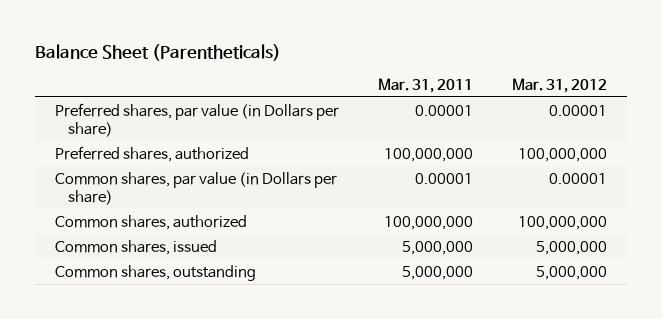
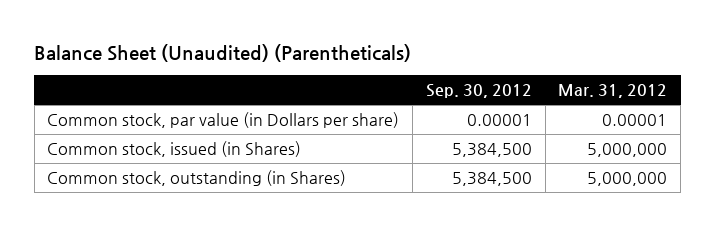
- Balance Sheet (Parentheticals)
+ Balance Sheet (Unaudited) (Parentheticals)
- | Mar. 31, 2011 | Mar. 31, 2012
+ | Sep. 30, 2012 | Mar. 31, 2012
- Preferred shares, par value (in Dollars per share) | 0.00001 | 0.00001
- Preferred shares, authorized | 100,000,000 | 100,000,000
- Common shares, par value (in Dollars per share) | 0.00001 | 0.00001
- Common shares, authorized | 100,000,000 | 100,000,000
- Common shares, issued | 5,000,000 | 5,000,000
- Common shares, outstanding | 5,000,000 | 5,000,000
+ Common stock, par value (in Dollars per share) | 0.00001 | 0.00001
+ Common stock, issued (in Shares) | 5,384,500 | 5,000,000
+ Common stock, outstanding (in Shares) | 5,384,500 | 5,000,000

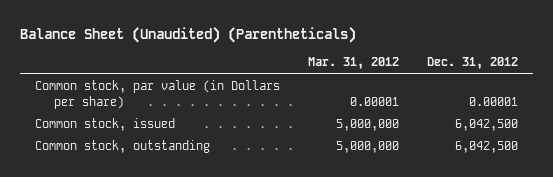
- | Sep. 30, 2012 | Mar. 31, 2012
+ | Mar. 31, 2012 | Dec. 31, 2012
- Common stock, issued (in Shares) | 5,384,500 | 5,000,000
- Common stock, outstanding (in Shares) | 5,384,500 | 5,000,000
+ Common stock, issued | 5,000,000 | 6,042,500
+ Common stock, outstanding | 5,000,000 | 6,042,500

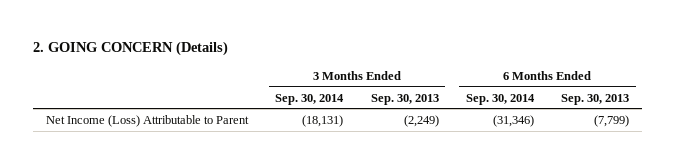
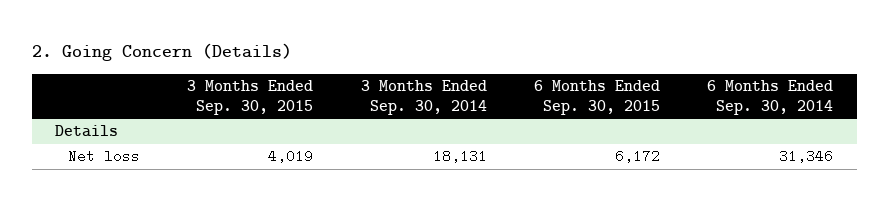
- 2. GOING CONCERN (Details)
+ 2. Going Concern (Details)
- | 3 Months Ended Sep. 30, 2014 | 3 Months Ended Sep. 30, 2013 | 6 Months Ended Sep. 30, 2014 | 6 Months Ended Sep. 30, 2013
+ | 3 Months Ended Sep. 30, 2015 | 3 Months Ended Sep. 30, 2014 | 6 Months Ended Sep. 30, 2015 | 6 Months Ended Sep. 30, 2014
- Net Income (Loss) Attributable to Parent | (18,131) | (2,249) | (31,346) | (7,799)
+ Details
+ Net loss | 4,019 | 18,131 | 6,172 | 31,346

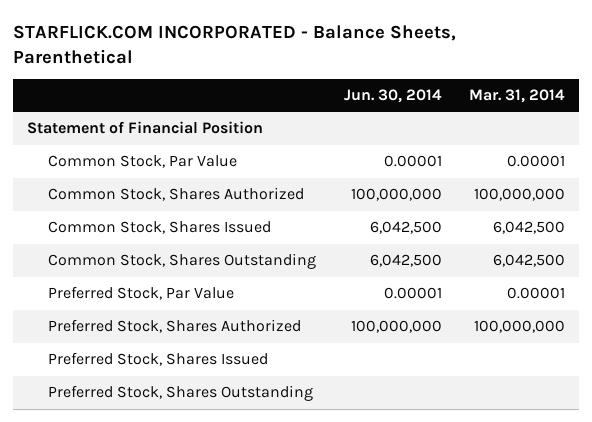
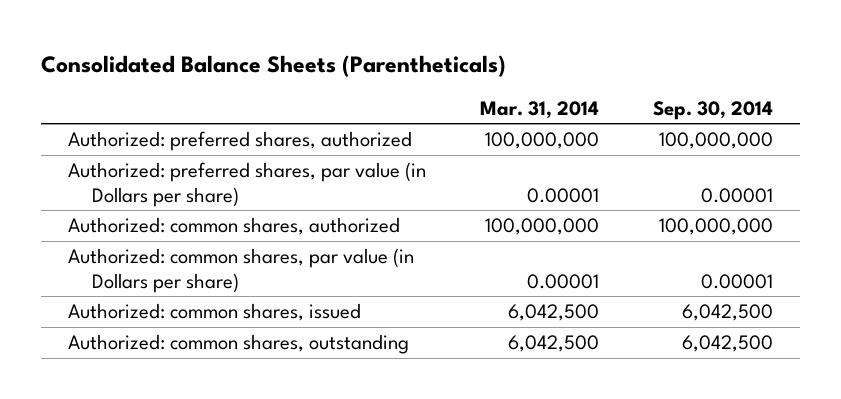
- STARFLICK.COM INCORPORATED - Balance Sheets, Parenthetical
+ Consolidated Balance Sheets (Parentheticals)
- | Jun. 30, 2014 | Mar. 31, 2014
+ | Mar. 31, 2014 | Sep. 30, 2014
- Statement of Financial Position
- Common Stock, Par Value | 0.00001 | 0.00001
- Common Stock, Shares Authorized | 100,000,000 | 100,000,000
- Common Stock, Shares Issued | 6,042,500 | 6,042,500
- Common Stock, Shares Outstanding | 6,042,500 | 6,042,500
- Preferred Stock, Par Value | 0.00001 | 0.00001
- Preferred Stock, Shares Authorized | 100,000,000 | 100,000,000
- Preferred Stock, Shares Issued
- Preferred Stock, Shares Outstanding
+ Authorized: preferred shares, authorized | 100,000,000 | 100,000,000
+ Authorized: preferred shares, par value (in Dollars per share) | 0.00001 | 0.00001
+ Authorized: common shares, authorized | 100,000,000 | 100,000,000
+ Authorized: common shares, par value (in Dollars per share) | 0.00001 | 0.00001
+ Authorized: common shares, issued | 6,042,500 | 6,042,500
+ Authorized: common shares, outstanding | 6,042,500 | 6,042,500

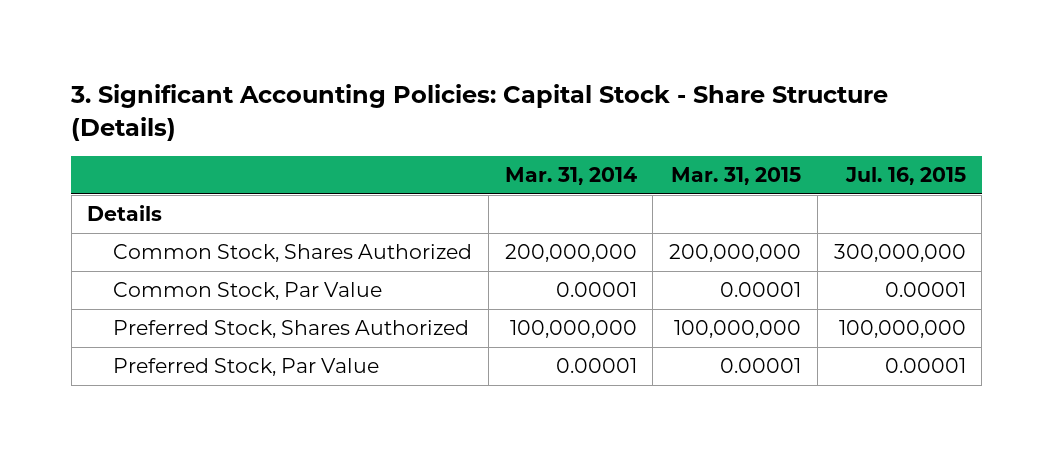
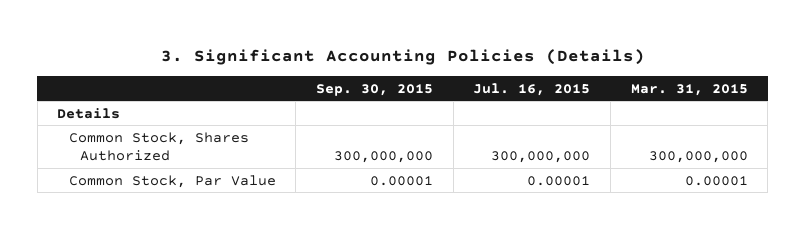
- 3. Significant Accounting Policies: Capital Stock - Share Structure (Details)
+ 3. Significant Accounting Policies (Details)
- | Mar. 31, 2014 | Mar. 31, 2015 | Jul. 16, 2015
+ | Sep. 30, 2015 | Jul. 16, 2015 | Mar. 31, 2015
- Common Stock, Shares Authorized | 200,000,000 | 200,000,000 | 300,000,000
+ Common Stock, Shares Authorized | 300,000,000 | 300,000,000 | 300,000,000
- Preferred Stock, Shares Authorized | 100,000,000 | 100,000,000 | 100,000,000
- Preferred Stock, Par Value | 0.00001 | 0.00001 | 0.00001

